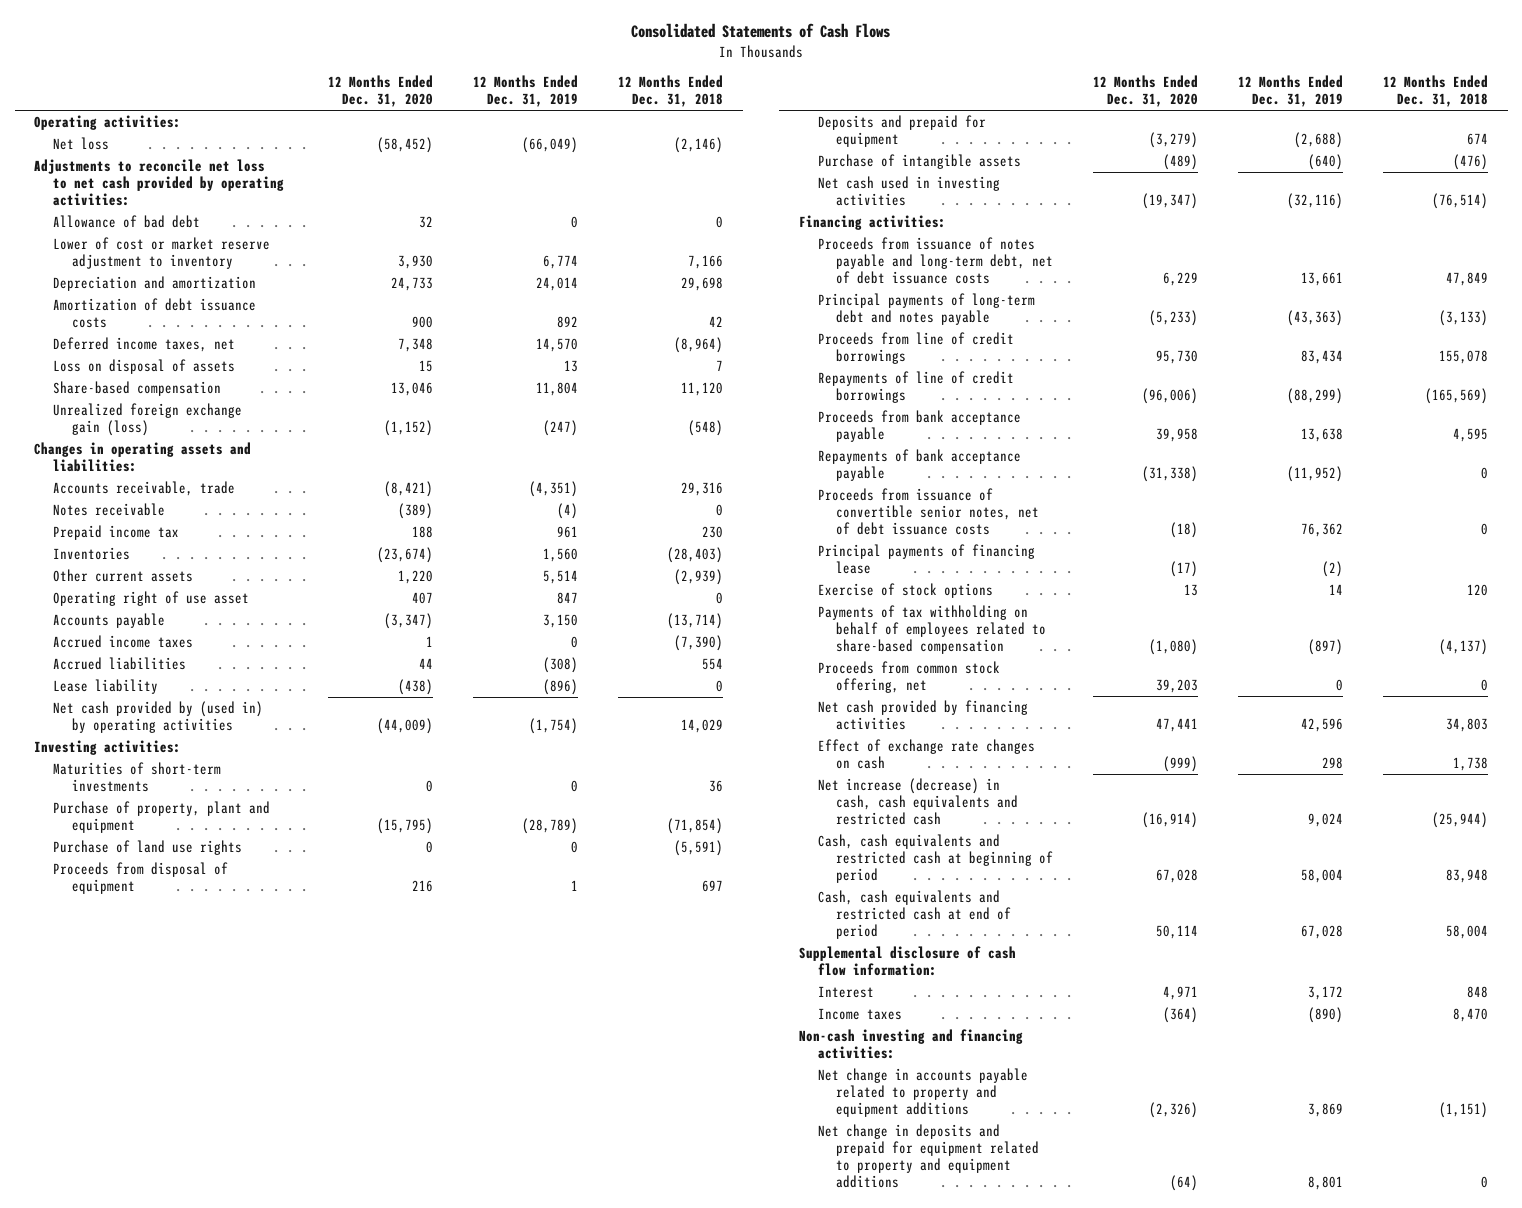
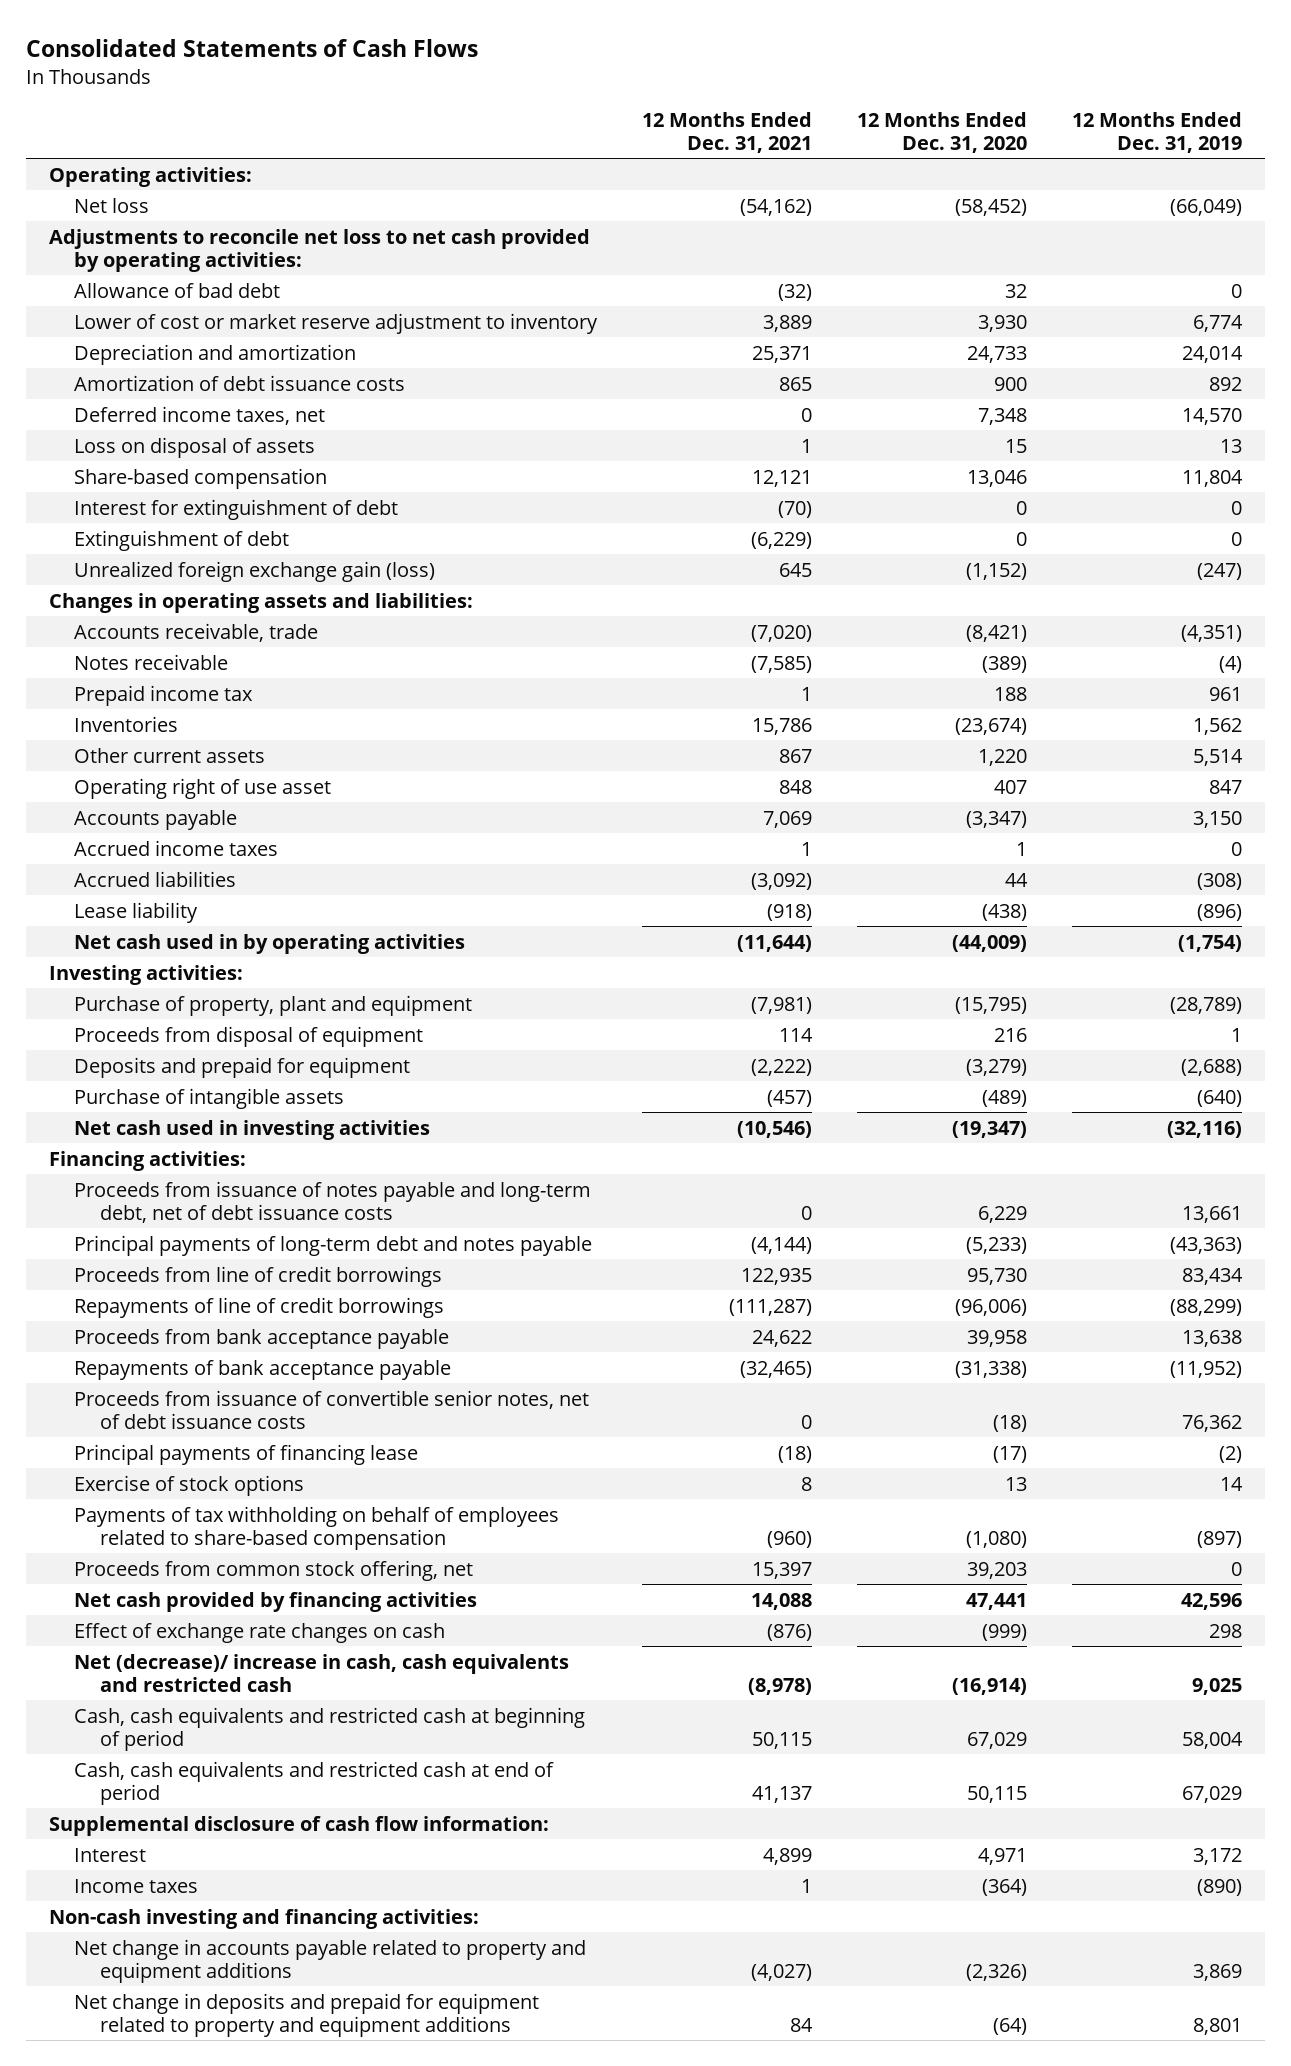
- | 12 Months Ended Dec. 31, 2020 | 12 Months Ended Dec. 31, 2019 | 12 Months Ended Dec. 31, 2018
+ | 12 Months Ended Dec. 31, 2021 | 12 Months Ended Dec. 31, 2020 | 12 Months Ended Dec. 31, 2019
+ Interest for extinguishment of debt | (70) | 0 | 0
+ Extinguishment of debt | (6,229) | 0 | 0
- Inventories | (23,674) | 1,560 | (28,403)
+ Inventories | 15,786 | (23,674) | 1,562
- Net cash provided by (used in) by operating activities | (44,009) | (1,754) | 14,029
+ Net cash used in by operating activities | (11,644) | (44,009) | (1,754)
- Maturities of short-term investments | 0 | 0 | 36
- Purchase of land use rights | 0 | 0 | (5,591)
- Net increase (decrease) in cash, cash equivalents and restricted cash | (16,914) | 9,024 | (25,944)
- Cash, cash equivalents and restricted cash at beginning of period | 67,028 | 58,004 | 83,948
- Cash, cash equivalents and restricted cash at end of period | 50,114 | 67,028 | 58,004
+ Net (decrease)/ increase in cash, cash equivalents and restricted cash | (8,978) | (16,914) | 9,025
+ Cash, cash equivalents and restricted cash at beginning of period | 50,115 | 67,029 | 58,004
+ Cash, cash equivalents and restricted cash at end of period | 41,137 | 50,115 | 67,029

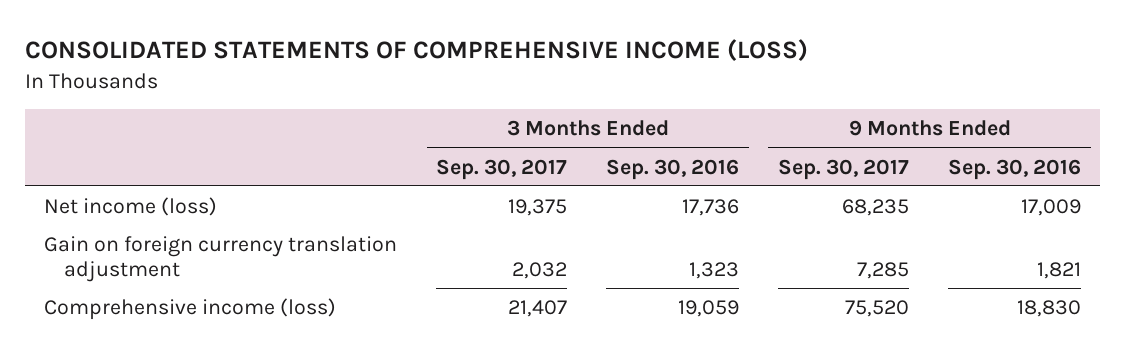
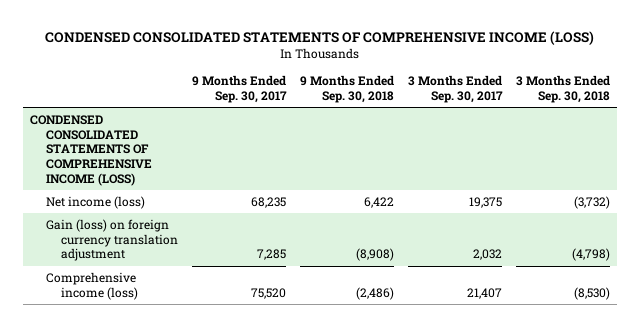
- CONSOLIDATED STATEMENTS OF COMPREHENSIVE INCOME (LOSS)
+ CONDENSED CONSOLIDATED STATEMENTS OF COMPREHENSIVE INCOME (LOSS)
- | 3 Months Ended Sep. 30, 2017 | 3 Months Ended Sep. 30, 2016 | 9 Months Ended Sep. 30, 2017 | 9 Months Ended Sep. 30, 2016
+ | 9 Months Ended Sep. 30, 2017 | 9 Months Ended Sep. 30, 2018 | 3 Months Ended Sep. 30, 2017 | 3 Months Ended Sep. 30, 2018
+ CONDENSED CONSOLIDATED STATEMENTS OF COMPREHENSIVE INCOME (LOSS)
- Gain on foreign currency translation adjustment | 2,032 | 1,323 | 7,285 | 1,821
+ Gain (loss) on foreign currency translation adjustment | 7,285 | (8,908) | 2,032 | (4,798)

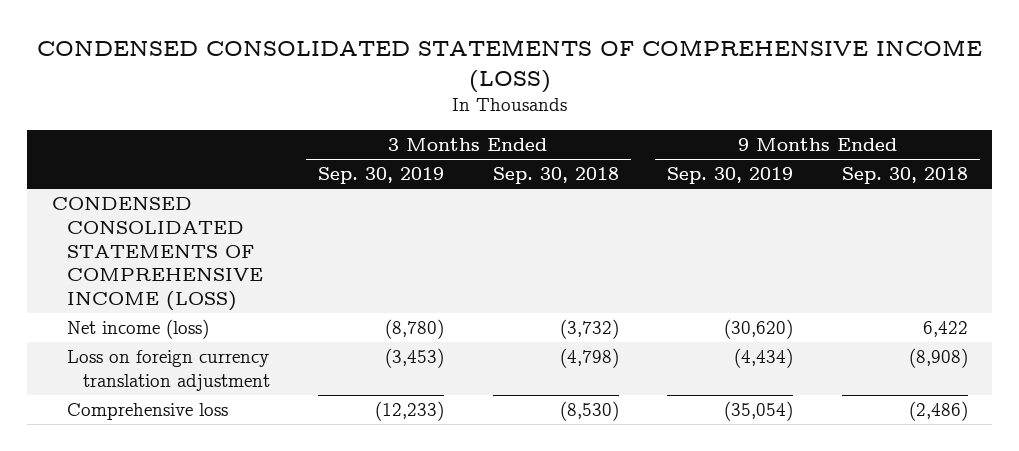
- | 9 Months Ended Sep. 30, 2017 | 9 Months Ended Sep. 30, 2018 | 3 Months Ended Sep. 30, 2017 | 3 Months Ended Sep. 30, 2018
+ | 3 Months Ended Sep. 30, 2019 | 3 Months Ended Sep. 30, 2018 | 9 Months Ended Sep. 30, 2019 | 9 Months Ended Sep. 30, 2018
- Gain (loss) on foreign currency translation adjustment | 7,285 | (8,908) | 2,032 | (4,798)
- Comprehensive income (loss) | 75,520 | (2,486) | 21,407 | (8,530)
+ Loss on foreign currency translation adjustment | (3,453) | (4,798) | (4,434) | (8,908)
+ Comprehensive loss | (12,233) | (8,530) | (35,054) | (2,486)

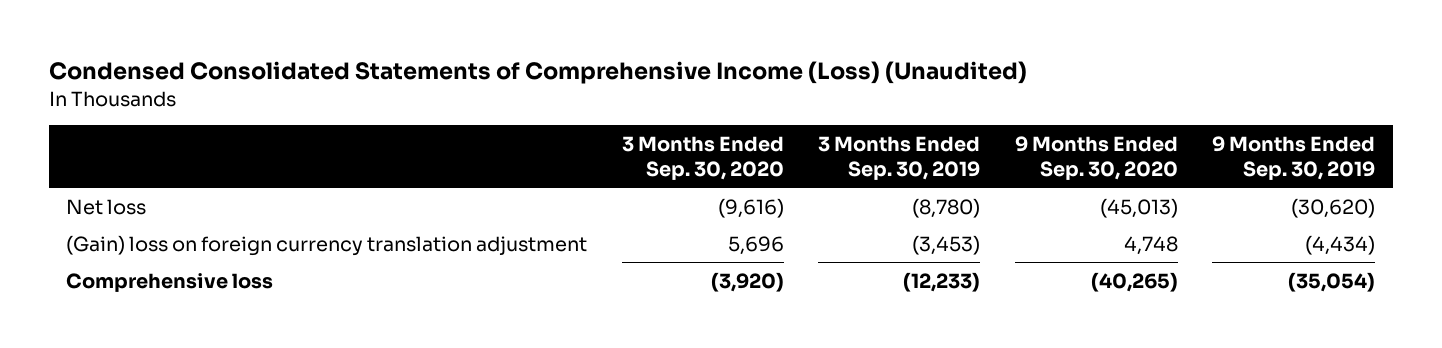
- CONDENSED CONSOLIDATED STATEMENTS OF COMPREHENSIVE INCOME (LOSS)
+ Condensed Consolidated Statements of Comprehensive Income (Loss) (Unaudited)
- | 3 Months Ended Sep. 30, 2019 | 3 Months Ended Sep. 30, 2018 | 9 Months Ended Sep. 30, 2019 | 9 Months Ended Sep. 30, 2018
+ | 3 Months Ended Sep. 30, 2020 | 3 Months Ended Sep. 30, 2019 | 9 Months Ended Sep. 30, 2020 | 9 Months Ended Sep. 30, 2019
- CONDENSED CONSOLIDATED STATEMENTS OF COMPREHENSIVE INCOME (LOSS)
- Net income (loss) | (8,780) | (3,732) | (30,620) | 6,422
- Loss on foreign currency translation adjustment | (3,453) | (4,798) | (4,434) | (8,908)
+ Net loss | (9,616) | (8,780) | (45,013) | (30,620)
+ (Gain) loss on foreign currency translation adjustment | 5,696 | (3,453) | 4,748 | (4,434)

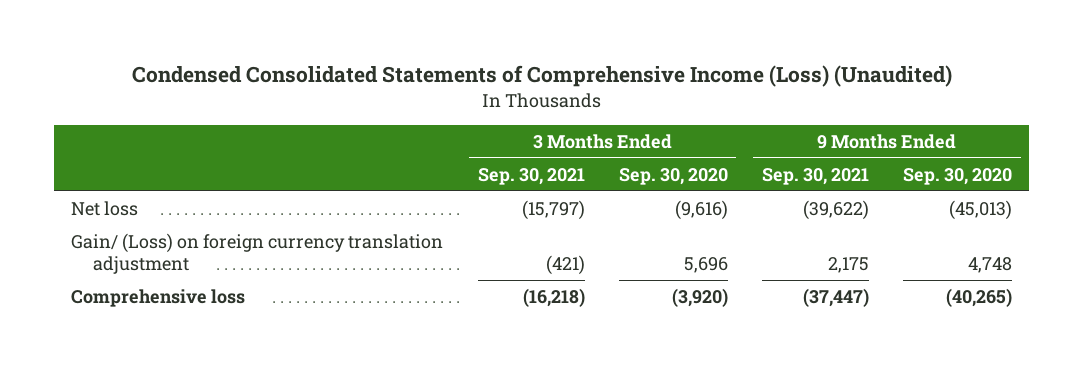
- | 3 Months Ended Sep. 30, 2020 | 3 Months Ended Sep. 30, 2019 | 9 Months Ended Sep. 30, 2020 | 9 Months Ended Sep. 30, 2019
+ | 3 Months Ended Sep. 30, 2021 | 3 Months Ended Sep. 30, 2020 | 9 Months Ended Sep. 30, 2021 | 9 Months Ended Sep. 30, 2020
- (Gain) loss on foreign currency translation adjustment | 5,696 | (3,453) | 4,748 | (4,434)
+ Gain/ (Loss) on foreign currency translation adjustment | (421) | 5,696 | 2,175 | 4,748

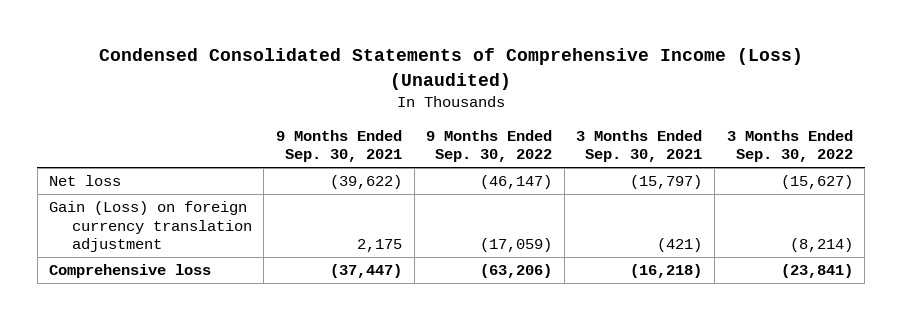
- | 3 Months Ended Sep. 30, 2021 | 3 Months Ended Sep. 30, 2020 | 9 Months Ended Sep. 30, 2021 | 9 Months Ended Sep. 30, 2020
+ | 9 Months Ended Sep. 30, 2021 | 9 Months Ended Sep. 30, 2022 | 3 Months Ended Sep. 30, 2021 | 3 Months Ended Sep. 30, 2022
- Gain/ (Loss) on foreign currency translation adjustment | (421) | 5,696 | 2,175 | 4,748
+ Gain (Loss) on foreign currency translation adjustment | 2,175 | (17,059) | (421) | (8,214)

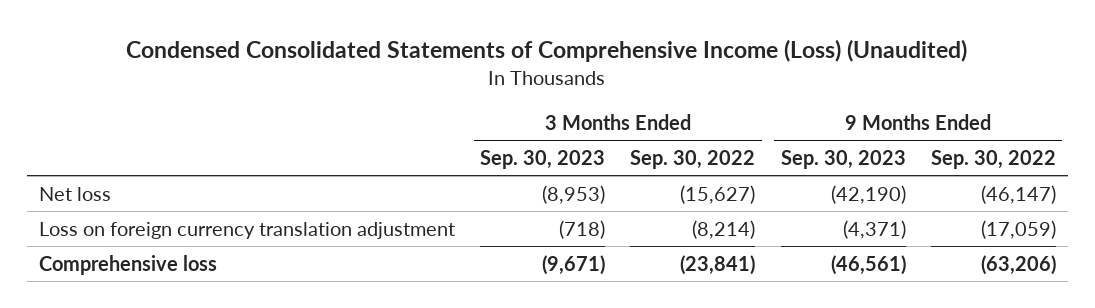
- | 9 Months Ended Sep. 30, 2021 | 9 Months Ended Sep. 30, 2022 | 3 Months Ended Sep. 30, 2021 | 3 Months Ended Sep. 30, 2022
+ | 3 Months Ended Sep. 30, 2023 | 3 Months Ended Sep. 30, 2022 | 9 Months Ended Sep. 30, 2023 | 9 Months Ended Sep. 30, 2022
- Gain (Loss) on foreign currency translation adjustment | 2,175 | (17,059) | (421) | (8,214)
+ Loss on foreign currency translation adjustment | (718) | (8,214) | (4,371) | (17,059)

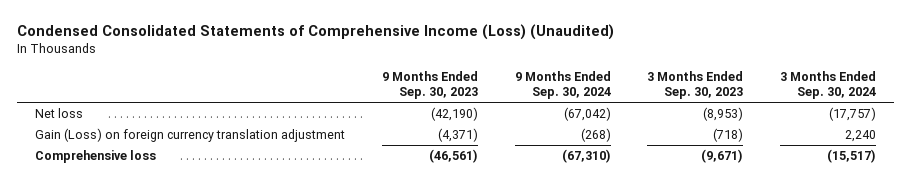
- | 3 Months Ended Sep. 30, 2023 | 3 Months Ended Sep. 30, 2022 | 9 Months Ended Sep. 30, 2023 | 9 Months Ended Sep. 30, 2022
+ | 9 Months Ended Sep. 30, 2023 | 9 Months Ended Sep. 30, 2024 | 3 Months Ended Sep. 30, 2023 | 3 Months Ended Sep. 30, 2024
- Loss on foreign currency translation adjustment | (718) | (8,214) | (4,371) | (17,059)
+ Gain (Loss) on foreign currency translation adjustment | (4,371) | (268) | (718) | 2,240

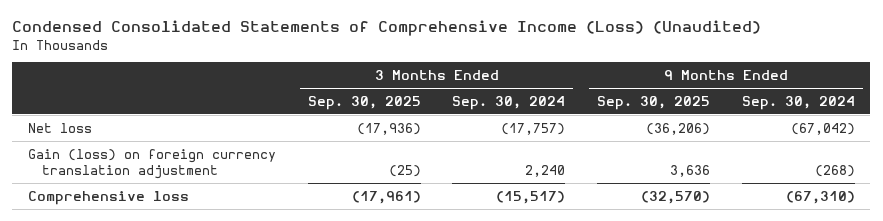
- | 9 Months Ended Sep. 30, 2023 | 9 Months Ended Sep. 30, 2024 | 3 Months Ended Sep. 30, 2023 | 3 Months Ended Sep. 30, 2024
+ | 3 Months Ended Sep. 30, 2025 | 3 Months Ended Sep. 30, 2024 | 9 Months Ended Sep. 30, 2025 | 9 Months Ended Sep. 30, 2024
- Gain (Loss) on foreign currency translation adjustment | (4,371) | (268) | (718) | 2,240
+ Gain (loss) on foreign currency translation adjustment | (25) | 2,240 | 3,636 | (268)

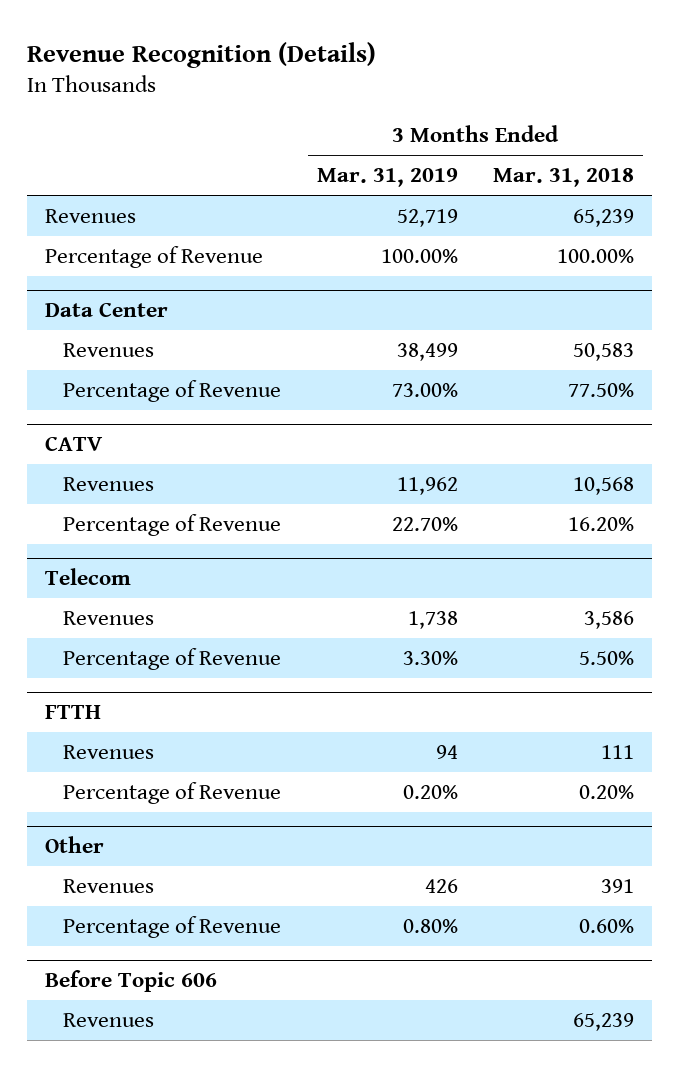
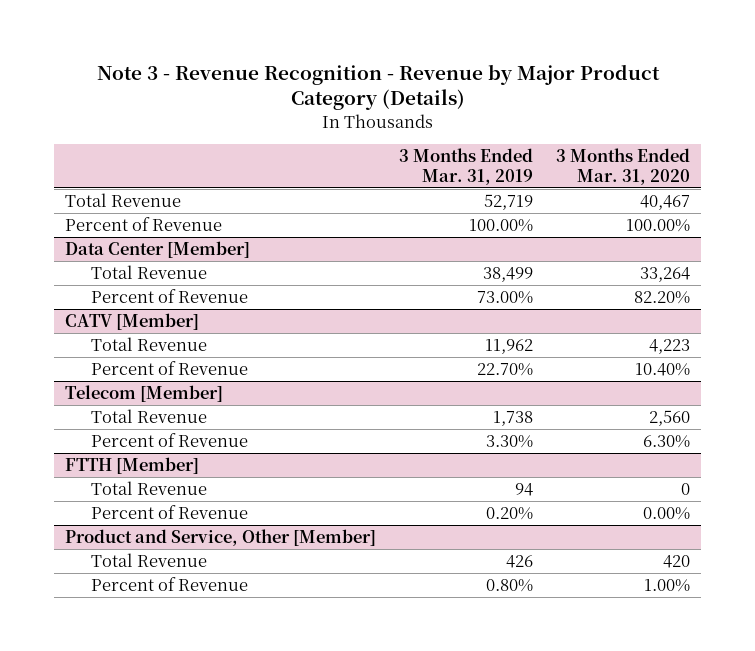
- Revenue Recognition (Details)
+ Note 3 - Revenue Recognition - Revenue by Major Product Category (Details)
- | 3 Months Ended Mar. 31, 2019 | 3 Months Ended Mar. 31, 2018
+ | 3 Months Ended Mar. 31, 2019 | 3 Months Ended Mar. 31, 2020
- Revenues | 52,719 | 65,239
- Percentage of Revenue | 100.00% | 100.00%
- Data Center
- Revenues | 38,499 | 50,583
- Percentage of Revenue | 73.00% | 77.50%
- CATV
- Revenues | 11,962 | 10,568
- Percentage of Revenue | 22.70% | 16.20%
- Telecom
- Revenues | 1,738 | 3,586
- Percentage of Revenue | 3.30% | 5.50%
- FTTH
- Revenues | 94 | 111
- Percentage of Revenue | 0.20% | 0.20%
- Other
- Revenues | 426 | 391
- Percentage of Revenue | 0.80% | 0.60%
- Before Topic 606
- Revenues | | 65,239
+ Total Revenue | 52,719 | 40,467
+ Percent of Revenue | 100.00% | 100.00%
+ Data Center [Member]
+ Total Revenue | 38,499 | 33,264
+ Percent of Revenue | 73.00% | 82.20%
+ CATV [Member]
+ Total Revenue | 11,962 | 4,223
+ Percent of Revenue | 22.70% | 10.40%
+ Telecom [Member]
+ Total Revenue | 1,738 | 2,560
+ Percent of Revenue | 3.30% | 6.30%
+ FTTH [Member]
+ Total Revenue | 94 | 0
+ Percent of Revenue | 0.20% | 0.00%
+ Product and Service, Other [Member]
+ Total Revenue | 426 | 420
+ Percent of Revenue | 0.80% | 1.00%

